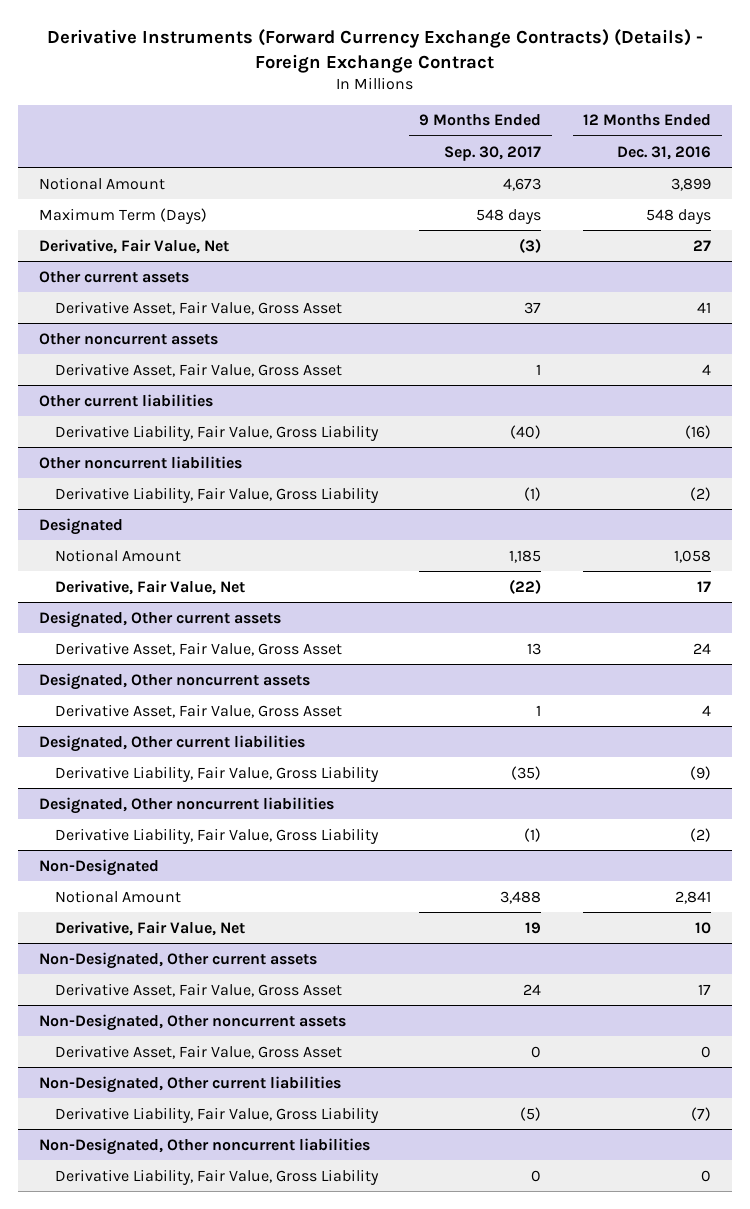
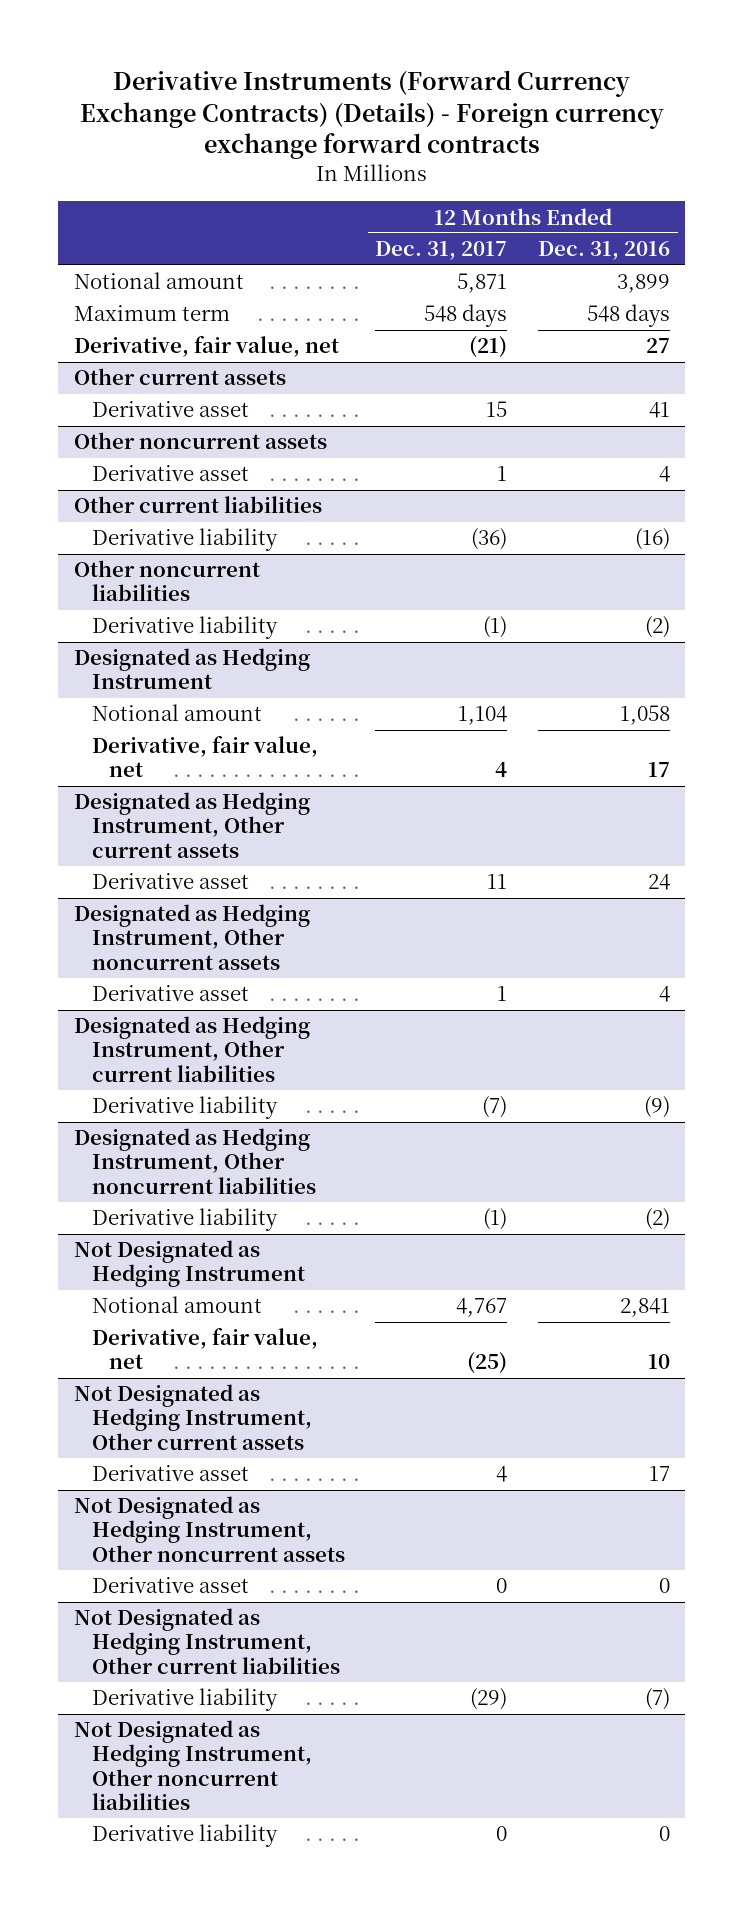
- Derivative Instruments (Forward Currency Exchange Contracts) (Details) - Foreign Exchange Contract
+ Derivative Instruments (Forward Currency Exchange Contracts) (Details) - Foreign currency exchange forward contracts
- | 9 Months Ended Sep. 30, 2017 | 12 Months Ended Dec. 31, 2016
+ | 12 Months Ended Dec. 31, 2017 | 12 Months Ended Dec. 31, 2016
- Notional Amount | 4,673 | 3,899
- Maximum Term (Days) | 548 days | 548 days
- Derivative, Fair Value, Net | (3) | 27
+ Notional amount | 5,871 | 3,899
+ Maximum term | 548 days | 548 days
+ Derivative, fair value, net | (21) | 27
@ Other current assets
- Derivative Asset, Fair Value, Gross Asset | 37 | 41
+ Derivative asset | 15 | 41
@ Other noncurrent assets
- Derivative Asset, Fair Value, Gross Asset | 1 | 4
+ Derivative asset | 1 | 4
@ Other current liabilities
- Derivative Liability, Fair Value, Gross Liability | (40) | (16)
+ Derivative liability | (36) | (16)
@ Other noncurrent liabilities
- Derivative Liability, Fair Value, Gross Liability | (1) | (2)
- Designated
- Notional Amount | 1,185 | 1,058
- Derivative, Fair Value, Net | (22) | 17
- Designated, Other current assets
- Derivative Asset, Fair Value, Gross Asset | 13 | 24
- Designated, Other noncurrent assets
- Derivative Asset, Fair Value, Gross Asset | 1 | 4
- Designated, Other current liabilities
- Derivative Liability, Fair Value, Gross Liability | (35) | (9)
- Designated, Other noncurrent liabilities
- Derivative Liability, Fair Value, Gross Liability | (1) | (2)
- Non-Designated
- Notional Amount | 3,488 | 2,841
- Derivative, Fair Value, Net | 19 | 10
- Non-Designated, Other current assets
- Derivative Asset, Fair Value, Gross Asset | 24 | 17
- Non-Designated, Other noncurrent assets
- Derivative Asset, Fair Value, Gross Asset | 0 | 0
- Non-Designated, Other current liabilities
- Derivative Liability, Fair Value, Gross Liability | (5) | (7)
- Non-Designated, Other noncurrent liabilities
- Derivative Liability, Fair Value, Gross Liability | 0 | 0
@ Other noncurrent liabilities
+ Derivative liability | (1) | (2)
+ Designated as Hedging Instrument
+ Notional amount | 1,104 | 1,058
+ Derivative, fair value, net | 4 | 17
+ Designated as Hedging Instrument, Other current assets
+ Derivative asset | 11 | 24
+ Designated as Hedging Instrument, Other noncurrent assets
+ Derivative asset | 1 | 4
+ Designated as Hedging Instrument, Other current liabilities
+ Derivative liability | (7) | (9)
+ Designated as Hedging Instrument, Other noncurrent liabilities
+ Derivative liability | (1) | (2)
+ Not Designated as Hedging Instrument
+ Notional amount | 4,767 | 2,841
+ Derivative, fair value, net | (25) | 10
+ Not Designated as Hedging Instrument, Other current assets
+ Derivative asset | 4 | 17
+ Not Designated as Hedging Instrument, Other noncurrent assets
+ Derivative asset | 0 | 0
+ Not Designated as Hedging Instrument, Other current liabilities
+ Derivative liability | (29) | (7)
+ Not Designated as Hedging Instrument, Other noncurrent liabilities
+ Derivative liability | 0 | 0

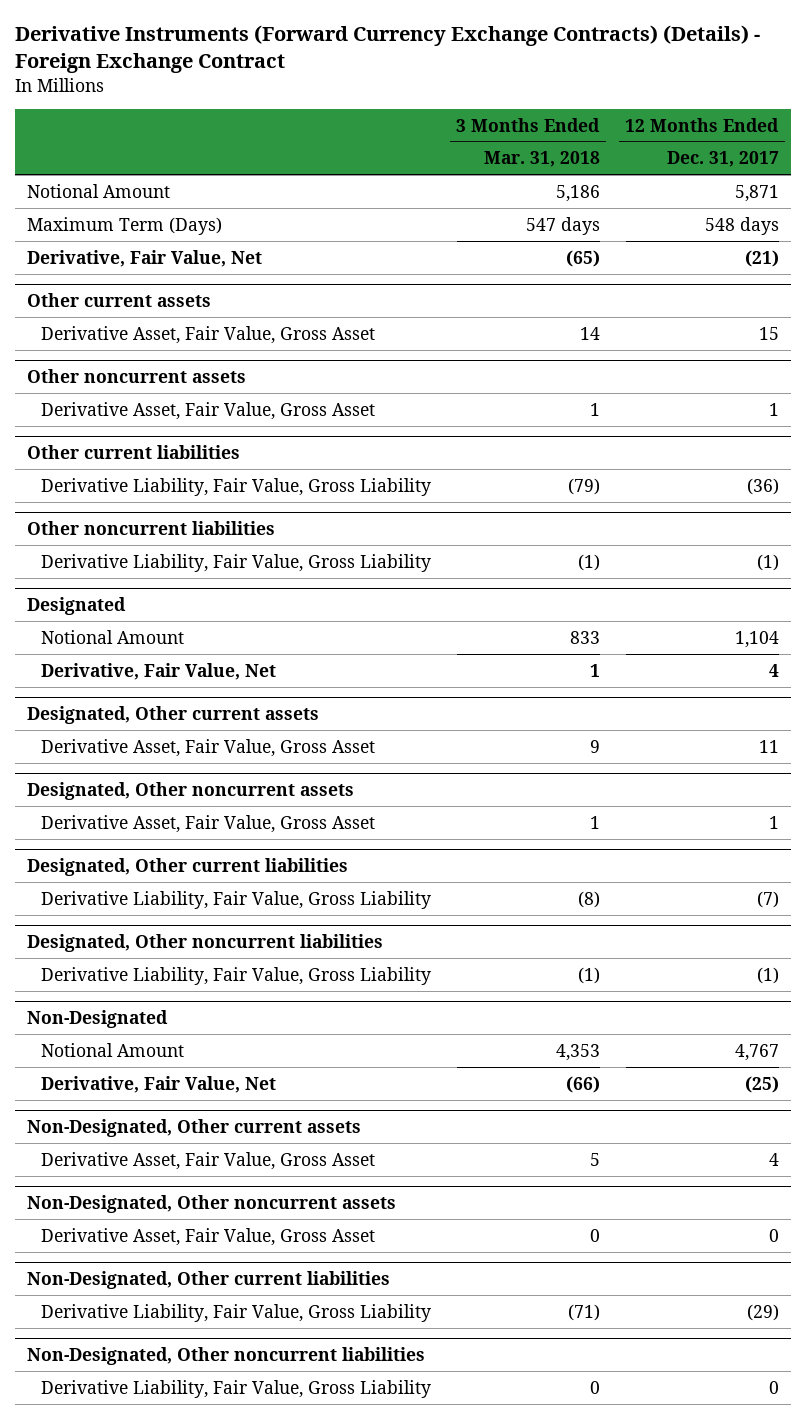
- Derivative Instruments (Forward Currency Exchange Contracts) (Details) - Foreign currency exchange forward contracts
+ Derivative Instruments (Forward Currency Exchange Contracts) (Details) - Foreign Exchange Contract
- | 12 Months Ended Dec. 31, 2017 | 12 Months Ended Dec. 31, 2016
+ | 3 Months Ended Mar. 31, 2018 | 12 Months Ended Dec. 31, 2017
- Notional amount | 5,871 | 3,899
- Maximum term | 548 days | 548 days
- Derivative, fair value, net | (21) | 27
+ Notional Amount | 5,186 | 5,871
+ Maximum Term (Days) | 547 days | 548 days
+ Derivative, Fair Value, Net | (65) | (21)
@ Other current assets
- Derivative asset | 15 | 41
+ Derivative Asset, Fair Value, Gross Asset | 14 | 15
@ Other noncurrent assets
- Derivative asset | 1 | 4
+ Derivative Asset, Fair Value, Gross Asset | 1 | 1
@ Other current liabilities
- Derivative liability | (36) | (16)
+ Derivative Liability, Fair Value, Gross Liability | (79) | (36)
@ Other noncurrent liabilities
- Derivative liability | (1) | (2)
- Designated as Hedging Instrument
- Notional amount | 1,104 | 1,058
- Derivative, fair value, net | 4 | 17
- Designated as Hedging Instrument, Other current assets
- Derivative asset | 11 | 24
- Designated as Hedging Instrument, Other noncurrent assets
- Derivative asset | 1 | 4
- Designated as Hedging Instrument, Other current liabilities
- Derivative liability | (7) | (9)
- Designated as Hedging Instrument, Other noncurrent liabilities
- Derivative liability | (1) | (2)
- Not Designated as Hedging Instrument
- Notional amount | 4,767 | 2,841
- Derivative, fair value, net | (25) | 10
- Not Designated as Hedging Instrument, Other current assets
- Derivative asset | 4 | 17
- Not Designated as Hedging Instrument, Other noncurrent assets
- Derivative asset | 0 | 0
- Not Designated as Hedging Instrument, Other current liabilities
- Derivative liability | (29) | (7)
- Not Designated as Hedging Instrument, Other noncurrent liabilities
- Derivative liability | 0 | 0
@ Other noncurrent liabilities
+ Derivative Liability, Fair Value, Gross Liability | (1) | (1)
+ Designated
+ Notional Amount | 833 | 1,104
+ Derivative, Fair Value, Net | 1 | 4
+ Designated, Other current assets
+ Derivative Asset, Fair Value, Gross Asset | 9 | 11
+ Designated, Other noncurrent assets
+ Derivative Asset, Fair Value, Gross Asset | 1 | 1
+ Designated, Other current liabilities
+ Derivative Liability, Fair Value, Gross Liability | (8) | (7)
+ Designated, Other noncurrent liabilities
+ Derivative Liability, Fair Value, Gross Liability | (1) | (1)
+ Non-Designated
+ Notional Amount | 4,353 | 4,767
+ Derivative, Fair Value, Net | (66) | (25)
+ Non-Designated, Other current assets
+ Derivative Asset, Fair Value, Gross Asset | 5 | 4
+ Non-Designated, Other noncurrent assets
+ Derivative Asset, Fair Value, Gross Asset | 0 | 0
+ Non-Designated, Other current liabilities
+ Derivative Liability, Fair Value, Gross Liability | (71) | (29)
+ Non-Designated, Other noncurrent liabilities
+ Derivative Liability, Fair Value, Gross Liability | 0 | 0

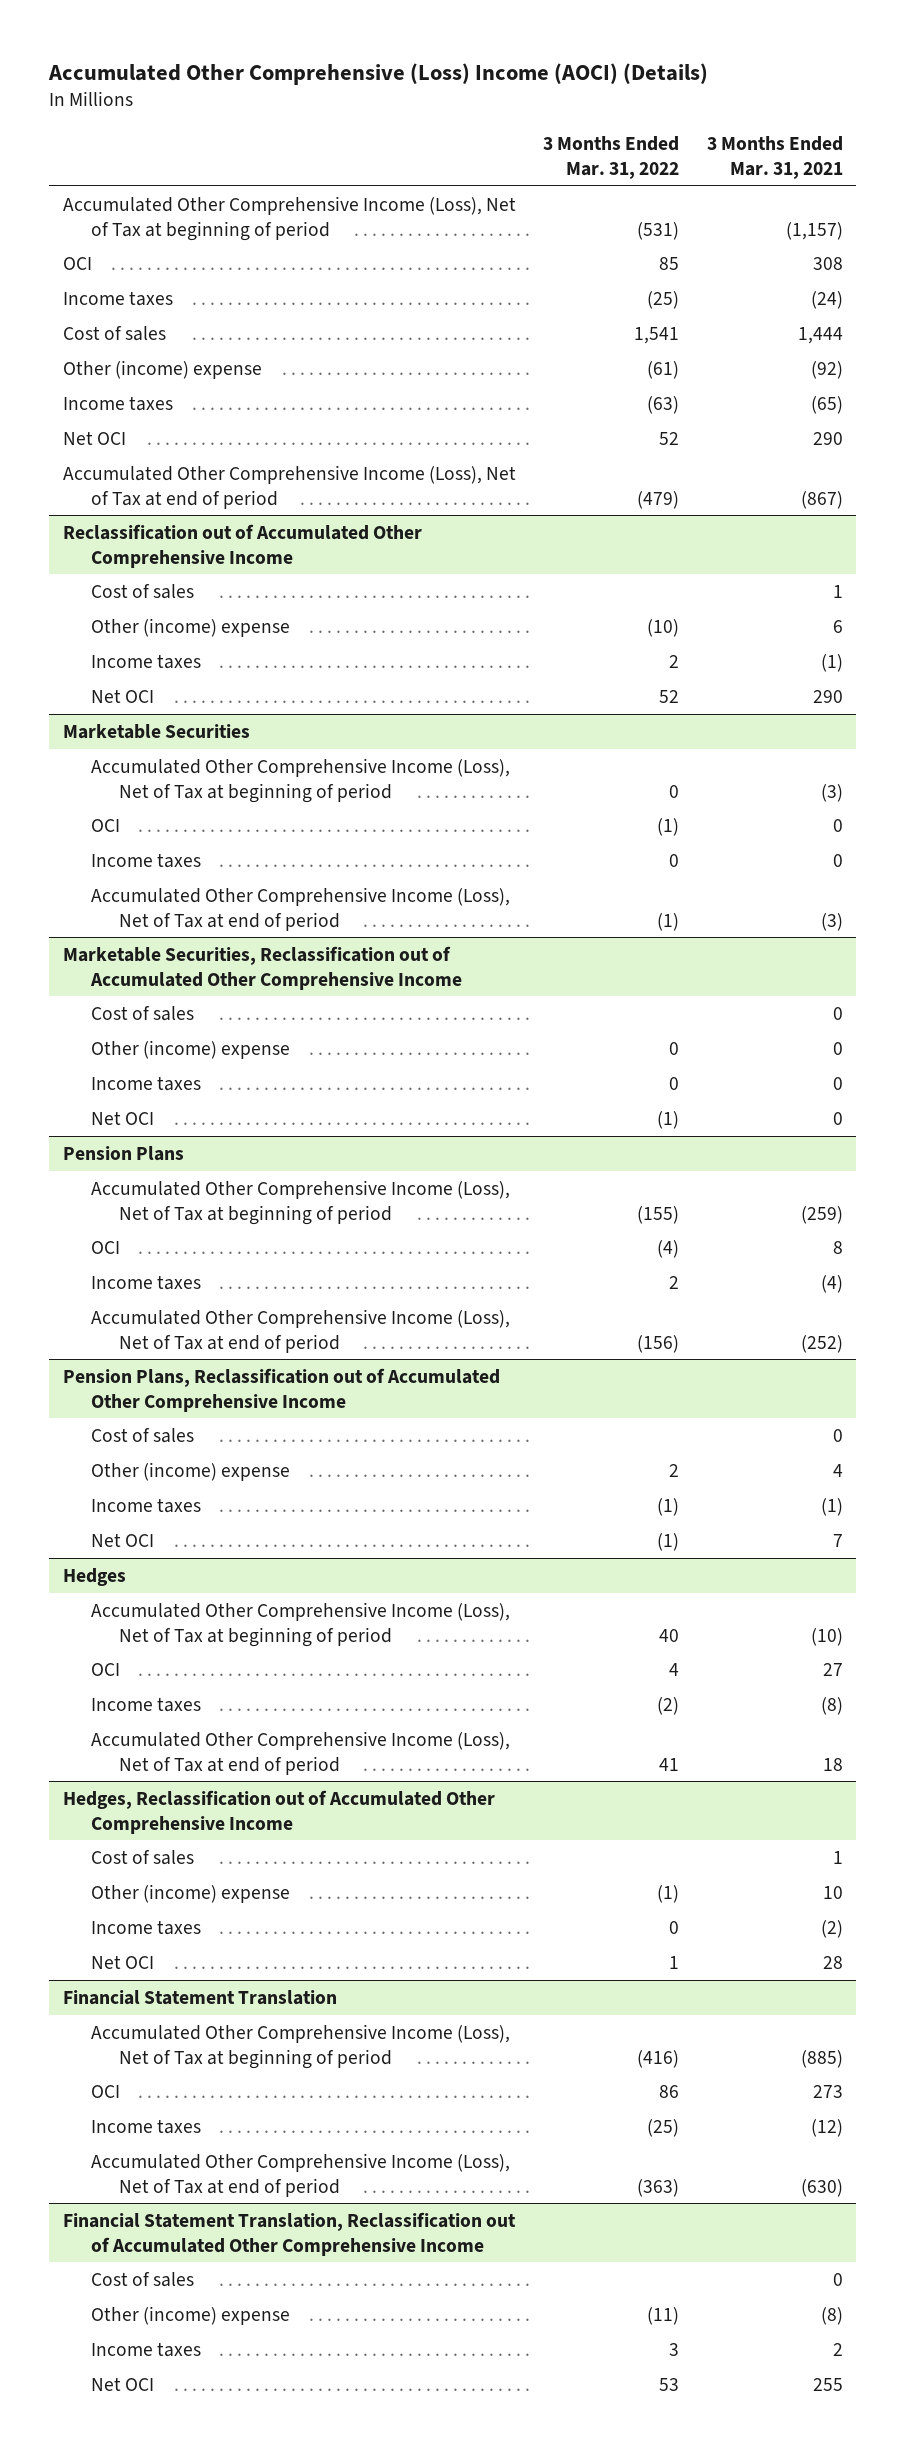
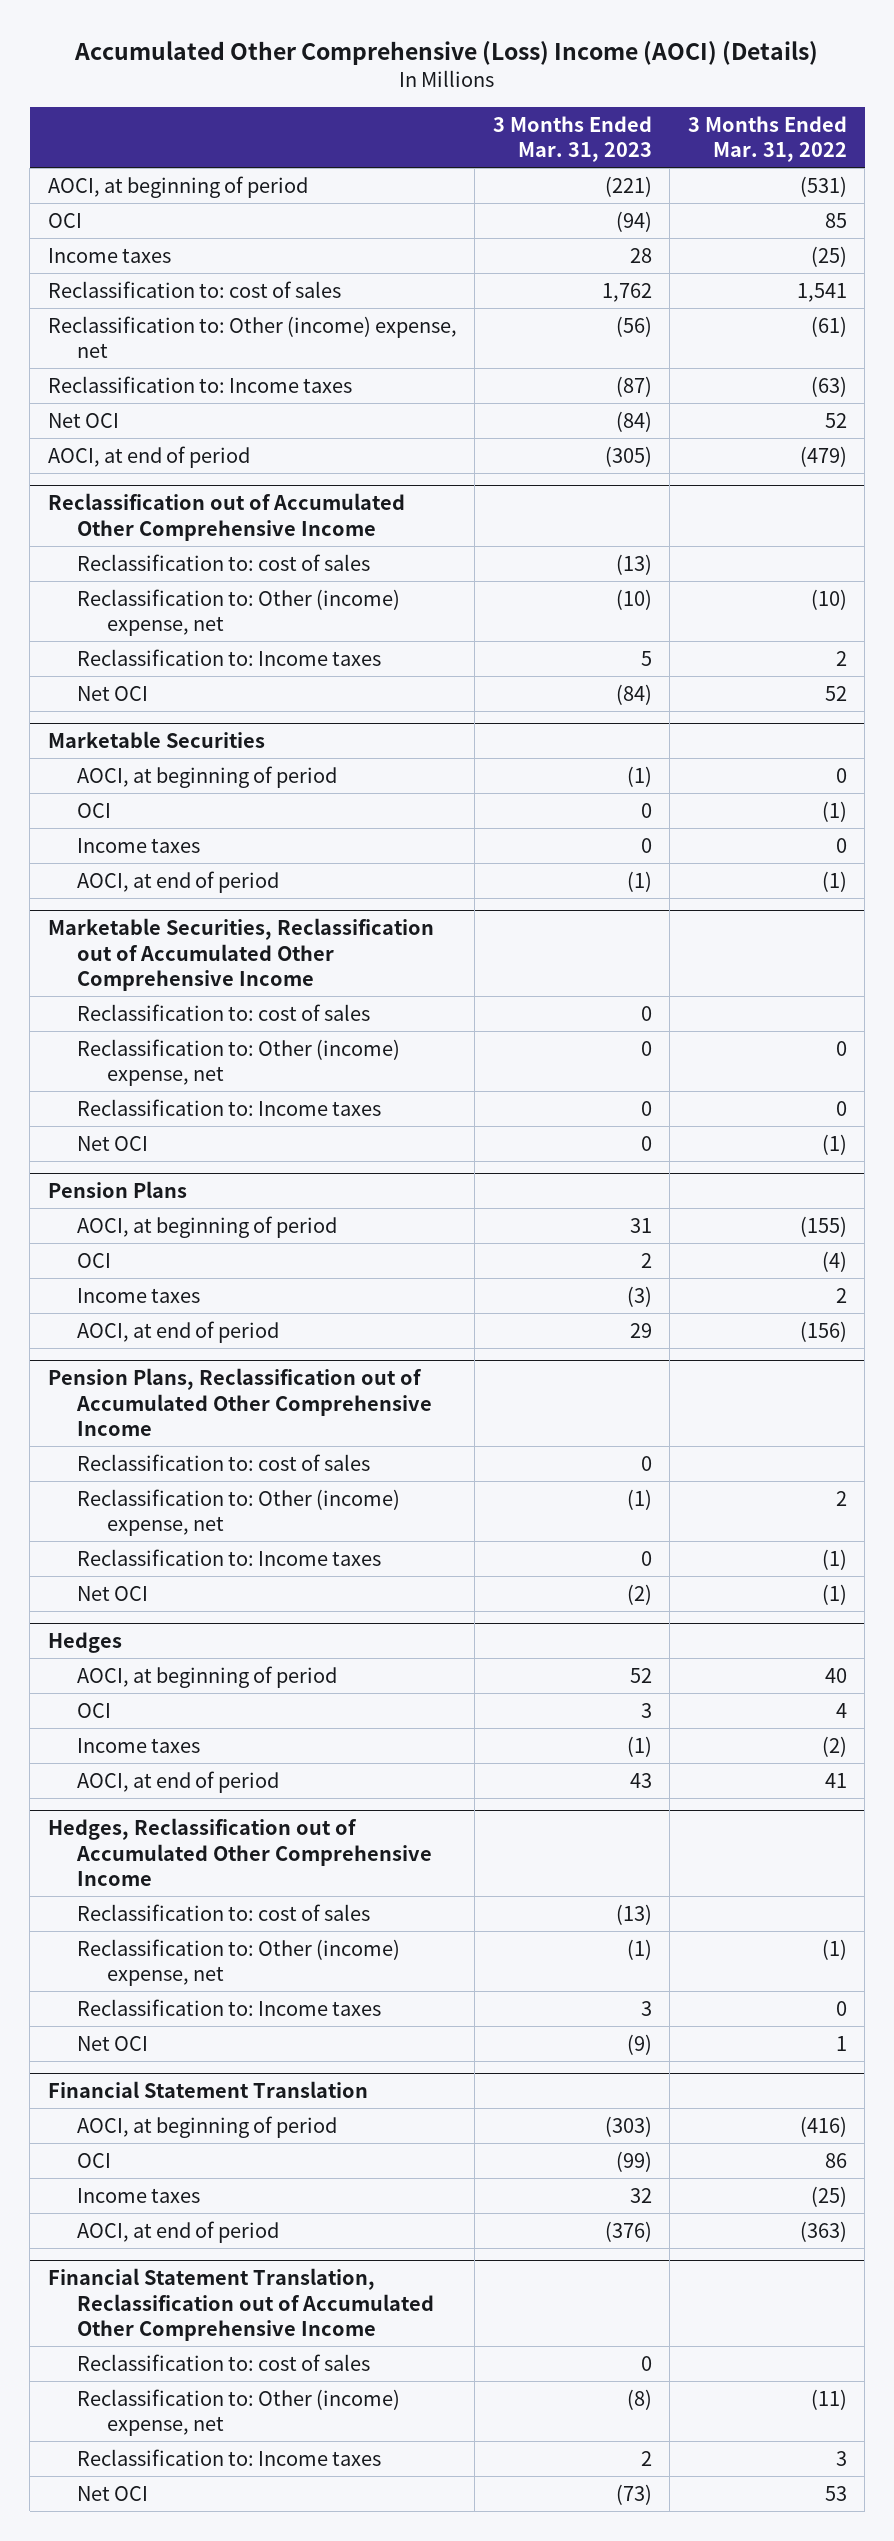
- | 3 Months Ended Mar. 31, 2022 | 3 Months Ended Mar. 31, 2021
+ | 3 Months Ended Mar. 31, 2023 | 3 Months Ended Mar. 31, 2022
- Accumulated Other Comprehensive Income (Loss), Net of Tax at beginning of period | (531) | (1,157)
+ AOCI, at beginning of period | (221) | (531)
- Cost of sales | 1,541 | 1,444
- Other (income) expense | (61) | (92)
- Income taxes | (63) | (65)
+ Reclassification to: cost of sales | 1,762 | 1,541
+ Reclassification to: Other (income) expense, net | (56) | (61)
+ Reclassification to: Income taxes | (87) | (63)
- Accumulated Other Comprehensive Income (Loss), Net of Tax at end of period | (479) | (867)
+ AOCI, at end of period | (305) | (479)
@ Reclassification out of Accumulated Other Comprehensive Income
- Cost of sales | | 1
- Other (income) expense | (10) | 6
- Income taxes | 2 | (1)
+ Reclassification to: cost of sales | (13) |
+ Reclassification to: Other (income) expense, net | (10) | (10)
+ Reclassification to: Income taxes | 5 | 2
@ Marketable Securities
- Accumulated Other Comprehensive Income (Loss), Net of Tax at beginning of period | 0 | (3)
+ AOCI, at beginning of period | (1) | 0
- Accumulated Other Comprehensive Income (Loss), Net of Tax at end of period | (1) | (3)
+ AOCI, at end of period | (1) | (1)
@ Marketable Securities, Reclassification out of Accumulated Other Comprehensive Income
- Cost of sales | | 0
- Other (income) expense | 0 | 0
- Income taxes | 0 | 0
+ Reclassification to: cost of sales | 0 |
+ Reclassification to: Other (income) expense, net | 0 | 0
+ Reclassification to: Income taxes | 0 | 0
@ Pension Plans
- Accumulated Other Comprehensive Income (Loss), Net of Tax at beginning of period | (155) | (259)
+ AOCI, at beginning of period | 31 | (155)
- Accumulated Other Comprehensive Income (Loss), Net of Tax at end of period | (156) | (252)
+ AOCI, at end of period | 29 | (156)
@ Pension Plans, Reclassification out of Accumulated Other Comprehensive Income
- Cost of sales | | 0
- Other (income) expense | 2 | 4
- Income taxes | (1) | (1)
+ Reclassification to: cost of sales | 0 |
+ Reclassification to: Other (income) expense, net | (1) | 2
+ Reclassification to: Income taxes | 0 | (1)
@ Hedges
- Accumulated Other Comprehensive Income (Loss), Net of Tax at beginning of period | 40 | (10)
+ AOCI, at beginning of period | 52 | 40
- Accumulated Other Comprehensive Income (Loss), Net of Tax at end of period | 41 | 18
+ AOCI, at end of period | 43 | 41
@ Hedges, Reclassification out of Accumulated Other Comprehensive Income
- Cost of sales | | 1
- Other (income) expense | (1) | 10
- Income taxes | 0 | (2)
+ Reclassification to: cost of sales | (13) |
+ Reclassification to: Other (income) expense, net | (1) | (1)
+ Reclassification to: Income taxes | 3 | 0
@ Financial Statement Translation
- Accumulated Other Comprehensive Income (Loss), Net of Tax at beginning of period | (416) | (885)
+ AOCI, at beginning of period | (303) | (416)
- Accumulated Other Comprehensive Income (Loss), Net of Tax at end of period | (363) | (630)
+ AOCI, at end of period | (376) | (363)
@ Financial Statement Translation, Reclassification out of Accumulated Other Comprehensive Income
- Cost of sales | | 0
- Other (income) expense | (11) | (8)
- Income taxes | 3 | 2
+ Reclassification to: cost of sales | 0 |
+ Reclassification to: Other (income) expense, net | (8) | (11)
+ Reclassification to: Income taxes | 2 | 3

